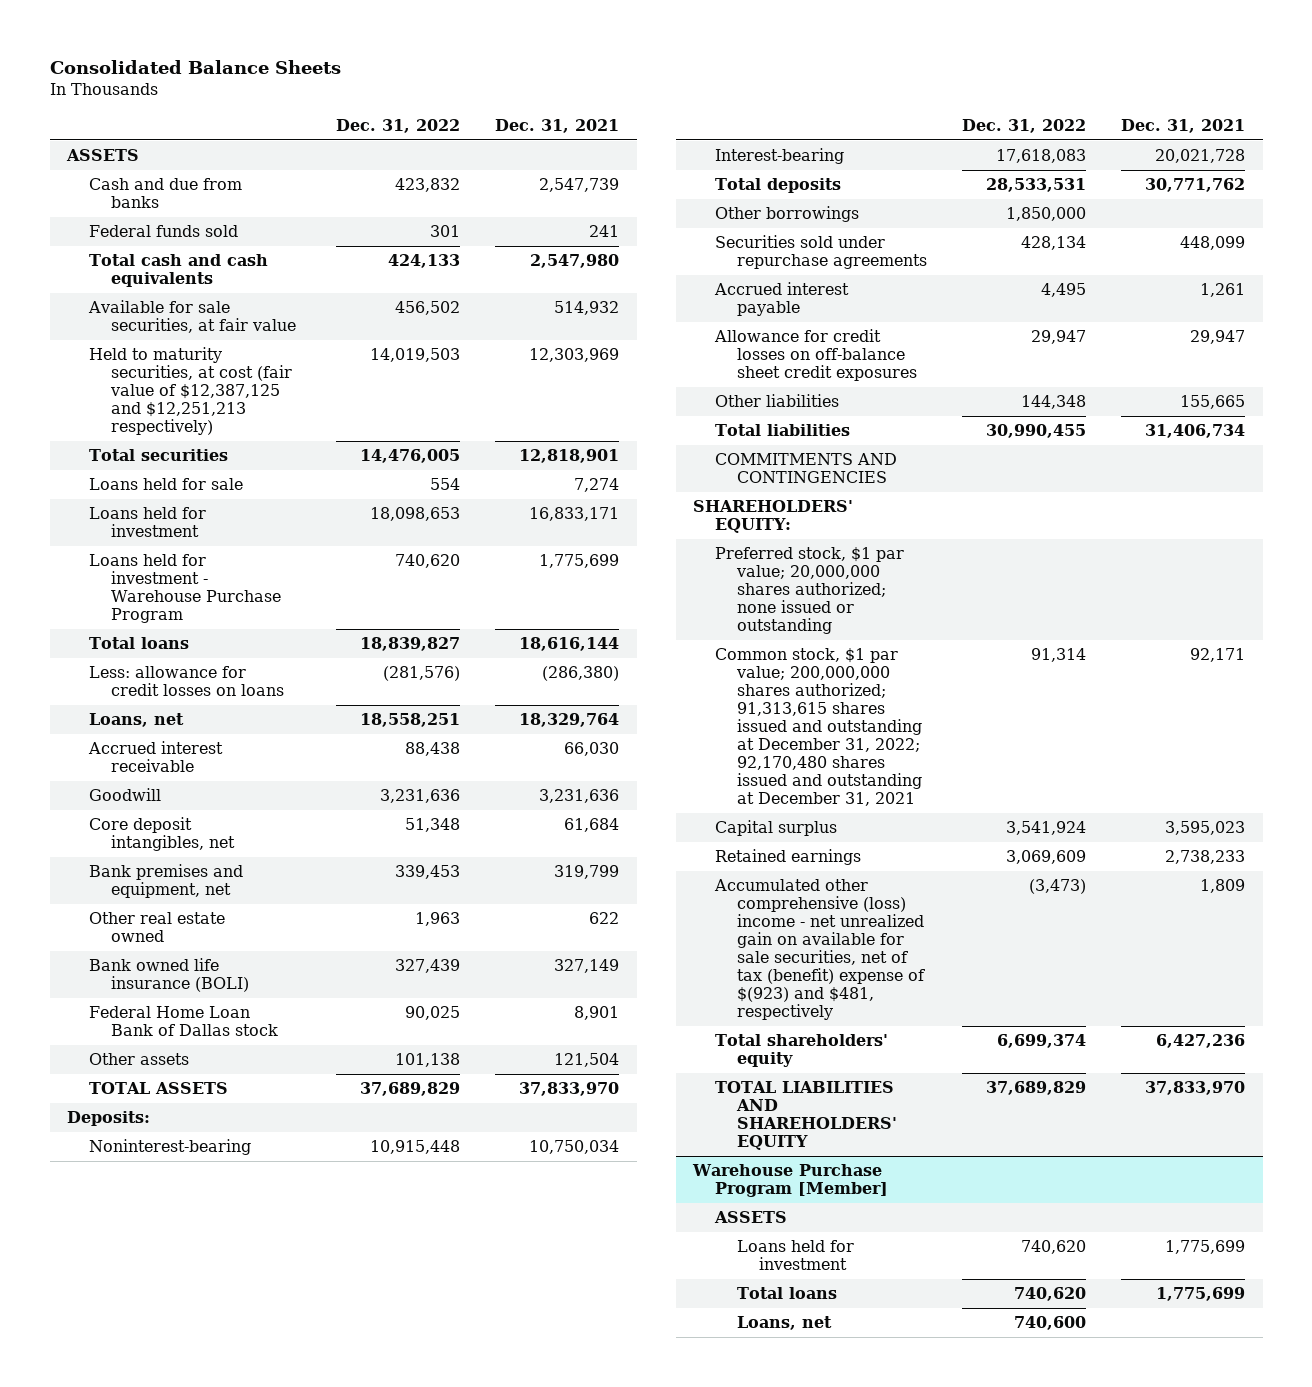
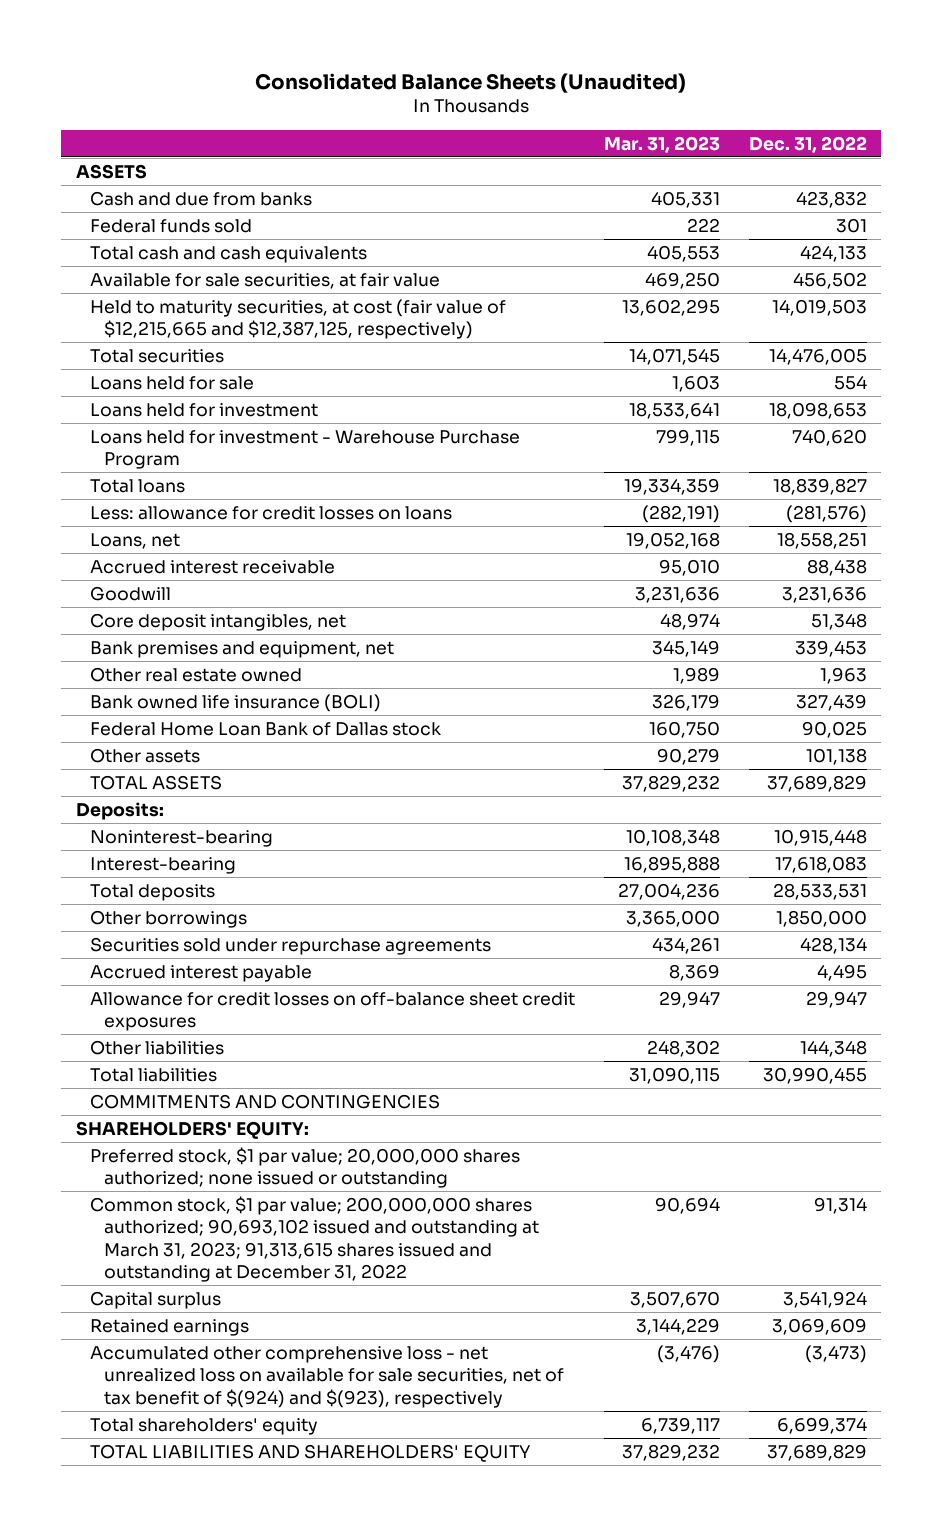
- Consolidated Balance Sheets
+ Consolidated Balance Sheets (Unaudited)
- | Dec. 31, 2022 | Dec. 31, 2021
+ | Mar. 31, 2023 | Dec. 31, 2022
- Held to maturity securities, at cost (fair value of $12,387,125 and $12,251,213 respectively) | 14,019,503 | 12,303,969
+ Held to maturity securities, at cost (fair value of $12,215,665 and $12,387,125, respectively) | 13,602,295 | 14,019,503
- Common stock, $1 par value; 200,000,000 shares authorized; 91,313,615 shares issued and outstanding at December 31, 2022; 92,170,480 shares issued and outstanding at December 31, 2021 | 91,314 | 92,171
+ Common stock, $1 par value; 200,000,000 shares authorized; 90,693,102 issued and outstanding at March 31, 2023; 91,313,615 shares issued and outstanding at December 31, 2022 | 90,694 | 91,314
- Accumulated other comprehensive (loss) income - net unrealized gain on available for sale securities, net of tax (benefit) expense of $(923) and $481, respectively | (3,473) | 1,809
+ Accumulated other comprehensive loss - net unrealized loss on available for sale securities, net of tax benefit of $(924) and $(923), respectively | (3,476) | (3,473)
- Warehouse Purchase Program [Member]
- ASSETS
- Loans held for investment | 740,620 | 1,775,699
- Total loans | 740,620 | 1,775,699
- Loans, net | 740,600 |

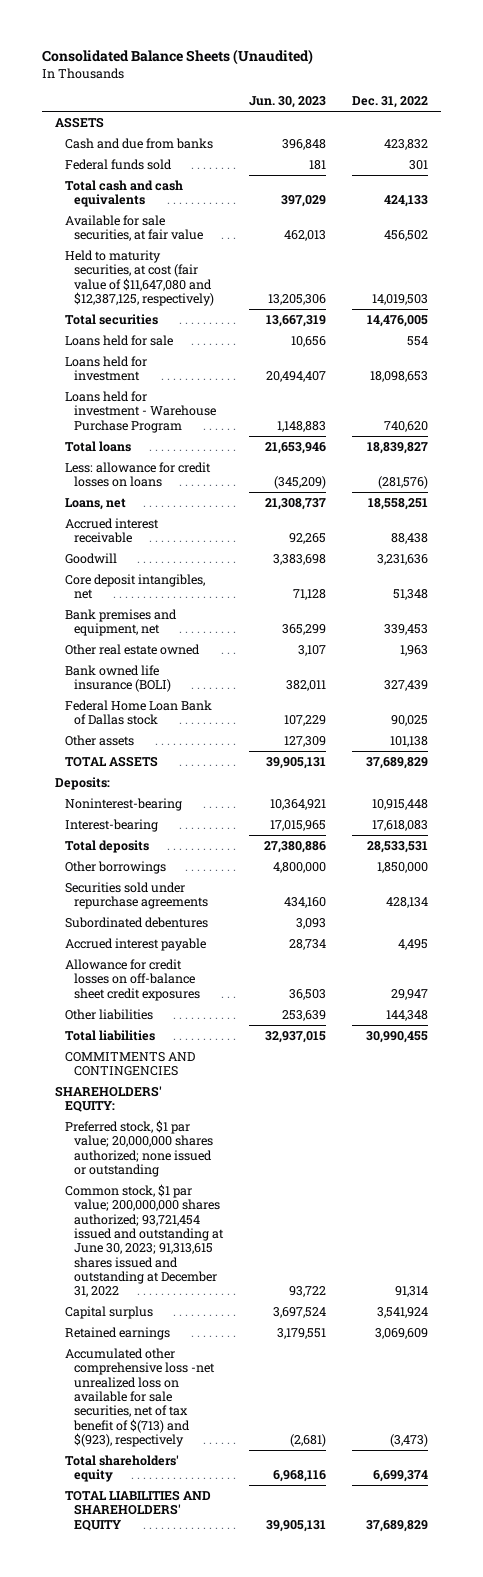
- | Mar. 31, 2023 | Dec. 31, 2022
+ | Jun. 30, 2023 | Dec. 31, 2022
- Held to maturity securities, at cost (fair value of $12,215,665 and $12,387,125, respectively) | 13,602,295 | 14,019,503
+ Held to maturity securities, at cost (fair value of $11,647,080 and $12,387,125, respectively) | 13,205,306 | 14,019,503
+ Subordinated debentures | 3,093 |
- Common stock, $1 par value; 200,000,000 shares authorized; 90,693,102 issued and outstanding at March 31, 2023; 91,313,615 shares issued and outstanding at December 31, 2022 | 90,694 | 91,314
+ Common stock, $1 par value; 200,000,000 shares authorized; 93,721,454 issued and outstanding at June 30, 2023; 91,313,615 shares issued and outstanding at December 31, 2022 | 93,722 | 91,314
- Accumulated other comprehensive loss - net unrealized loss on available for sale securities, net of tax benefit of $(924) and $(923), respectively | (3,476) | (3,473)
+ Accumulated other comprehensive loss -net unrealized loss on available for sale securities, net of tax benefit of $(713) and $(923), respectively | (2,681) | (3,473)

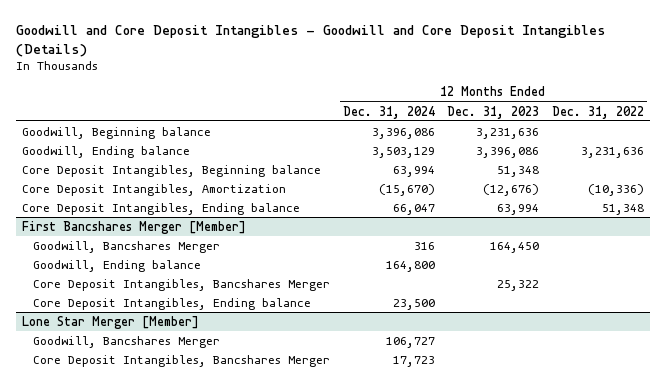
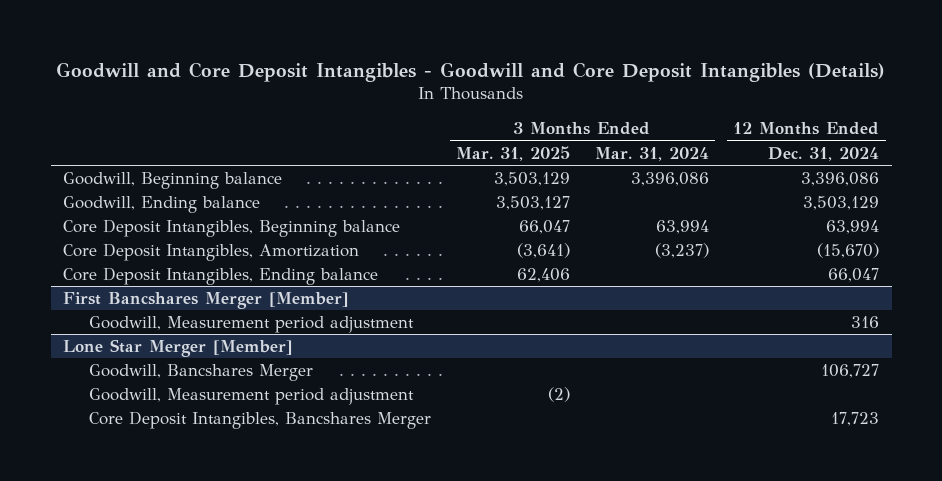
- | 12 Months Ended Dec. 31, 2024 | 12 Months Ended Dec. 31, 2023 | 12 Months Ended Dec. 31, 2022
+ | 3 Months Ended Mar. 31, 2025 | 3 Months Ended Mar. 31, 2024 | 12 Months Ended Dec. 31, 2024
@ First Bancshares Merger [Member]
- Goodwill, Bancshares Merger | 316 | 164,450 |
- Goodwill, Ending balance | 164,800 | |
- Core Deposit Intangibles, Bancshares Merger | | 25,322 |
- Core Deposit Intangibles, Ending balance | 23,500 | |
+ Goodwill, Measurement period adjustment | | | 316
@ Lone Star Merger [Member]
+ Goodwill, Measurement period adjustment | (2) | |

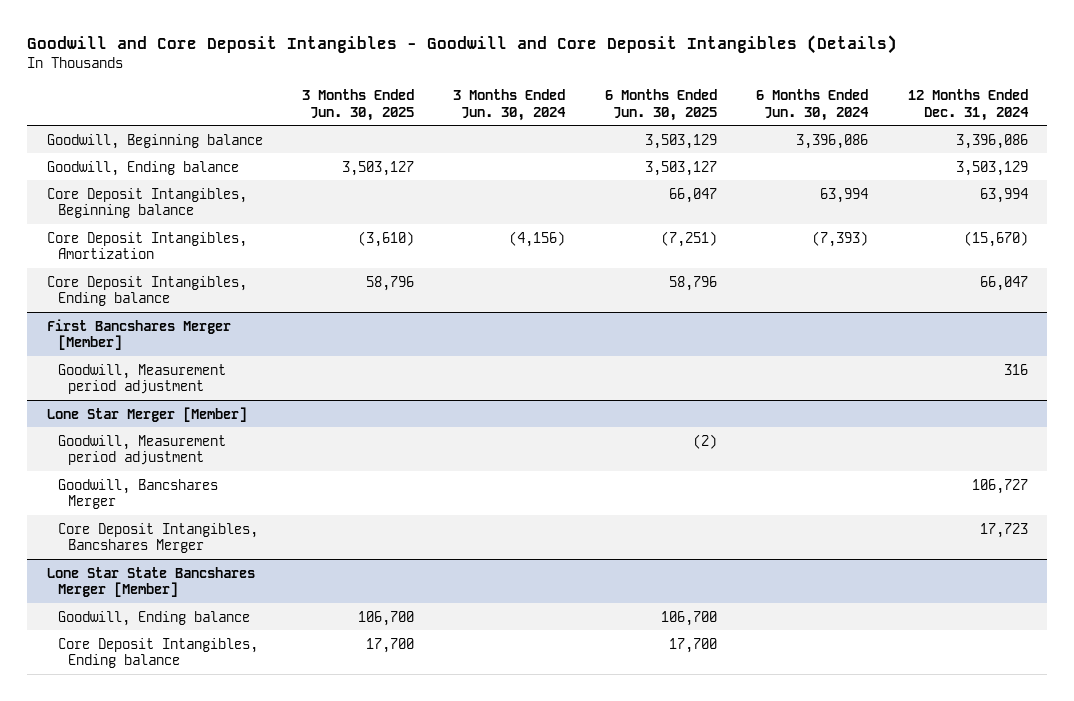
- | 3 Months Ended Mar. 31, 2025 | 3 Months Ended Mar. 31, 2024 | 12 Months Ended Dec. 31, 2024
+ | 3 Months Ended Jun. 30, 2025 | 3 Months Ended Jun. 30, 2024 | 6 Months Ended Jun. 30, 2025 | 6 Months Ended Jun. 30, 2024 | 12 Months Ended Dec. 31, 2024
@ Lone Star Merger [Member]
moved down: Goodwill, Bancshares Merger | | | | | 106,727
+ Lone Star State Bancshares Merger [Member]
+ Goodwill, Ending balance | 106,700 | | 106,700 | |
+ Core Deposit Intangibles, Ending balance | 17,700 | | 17,700 | |

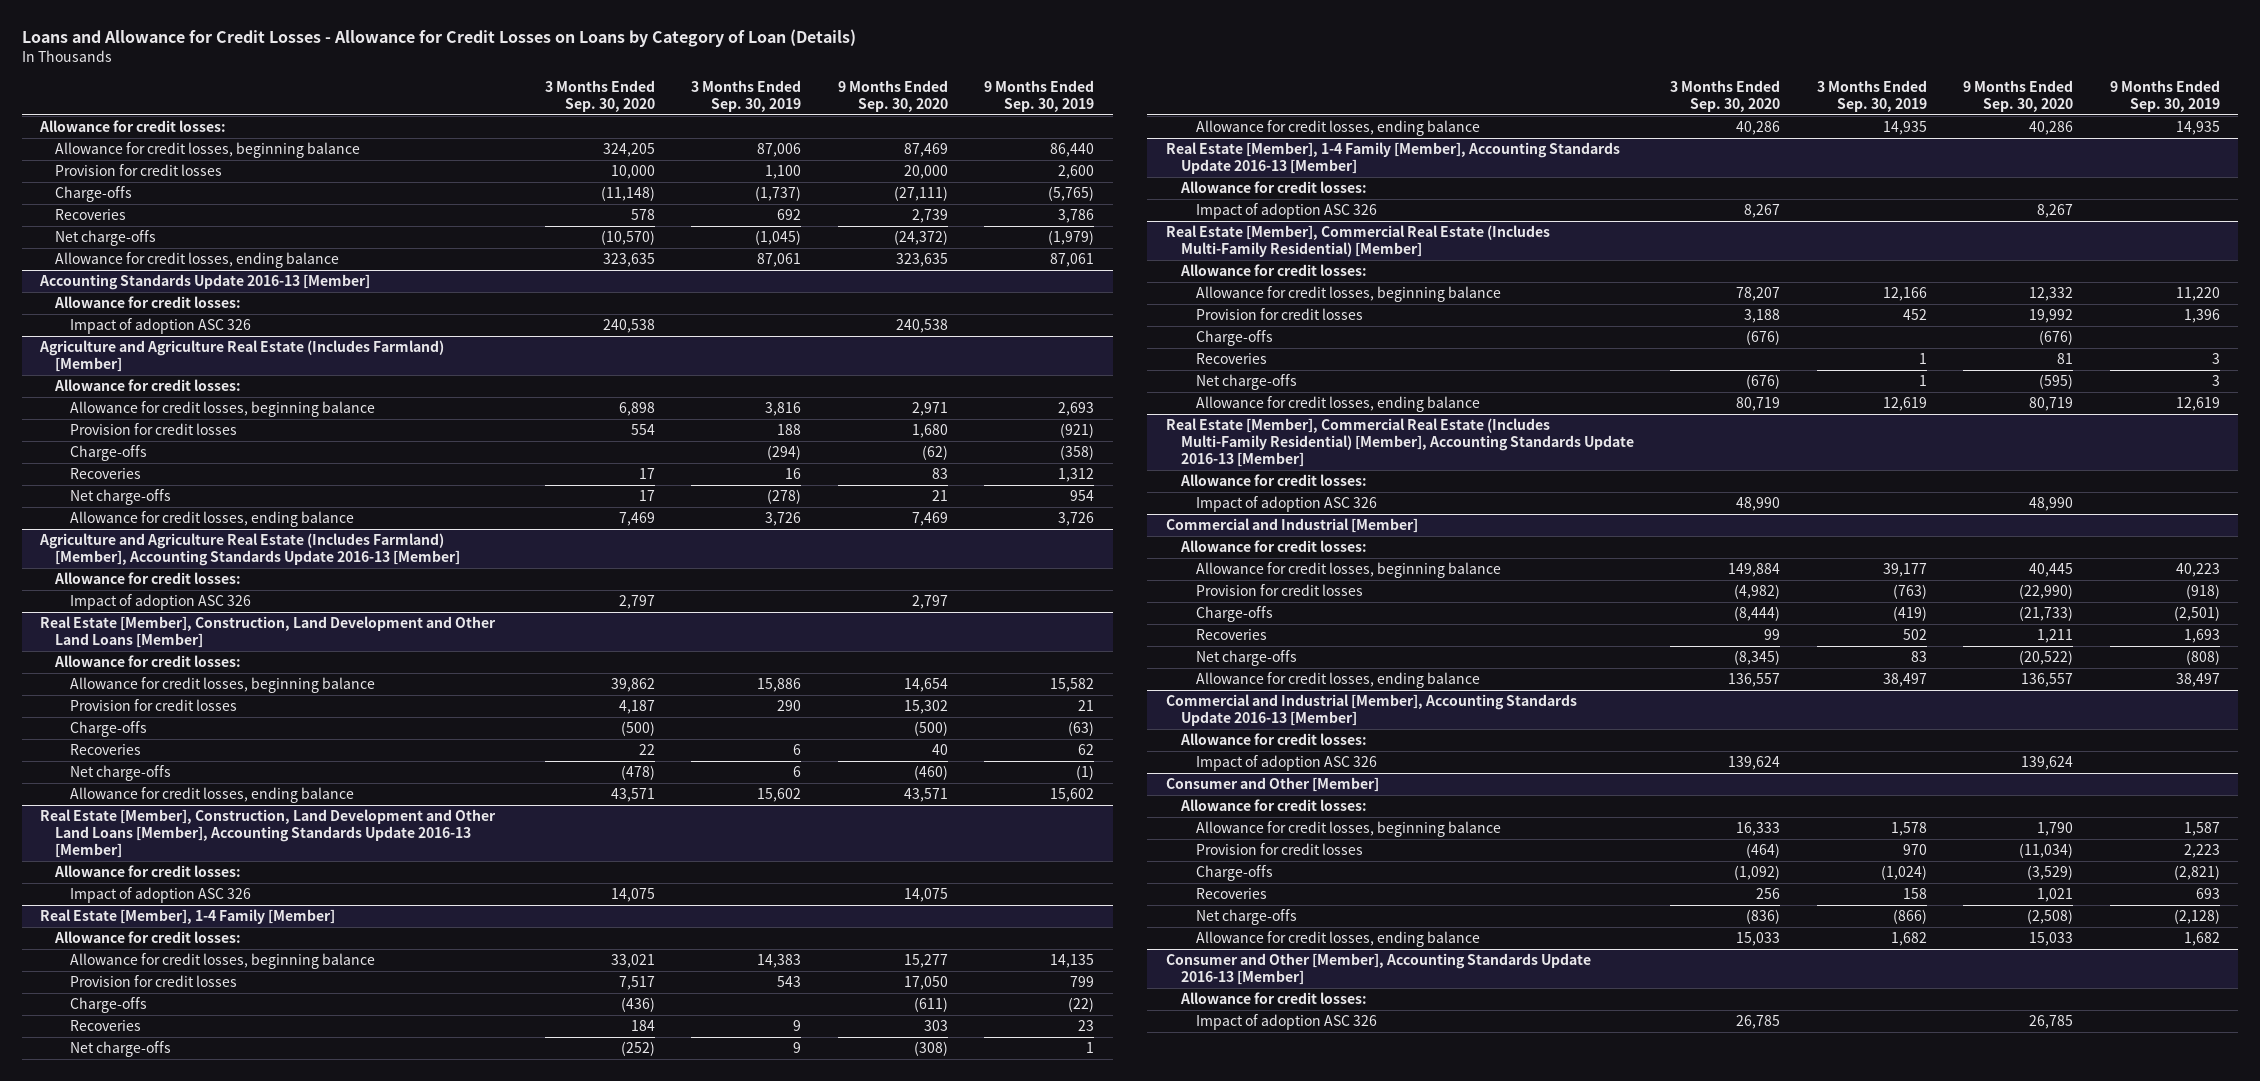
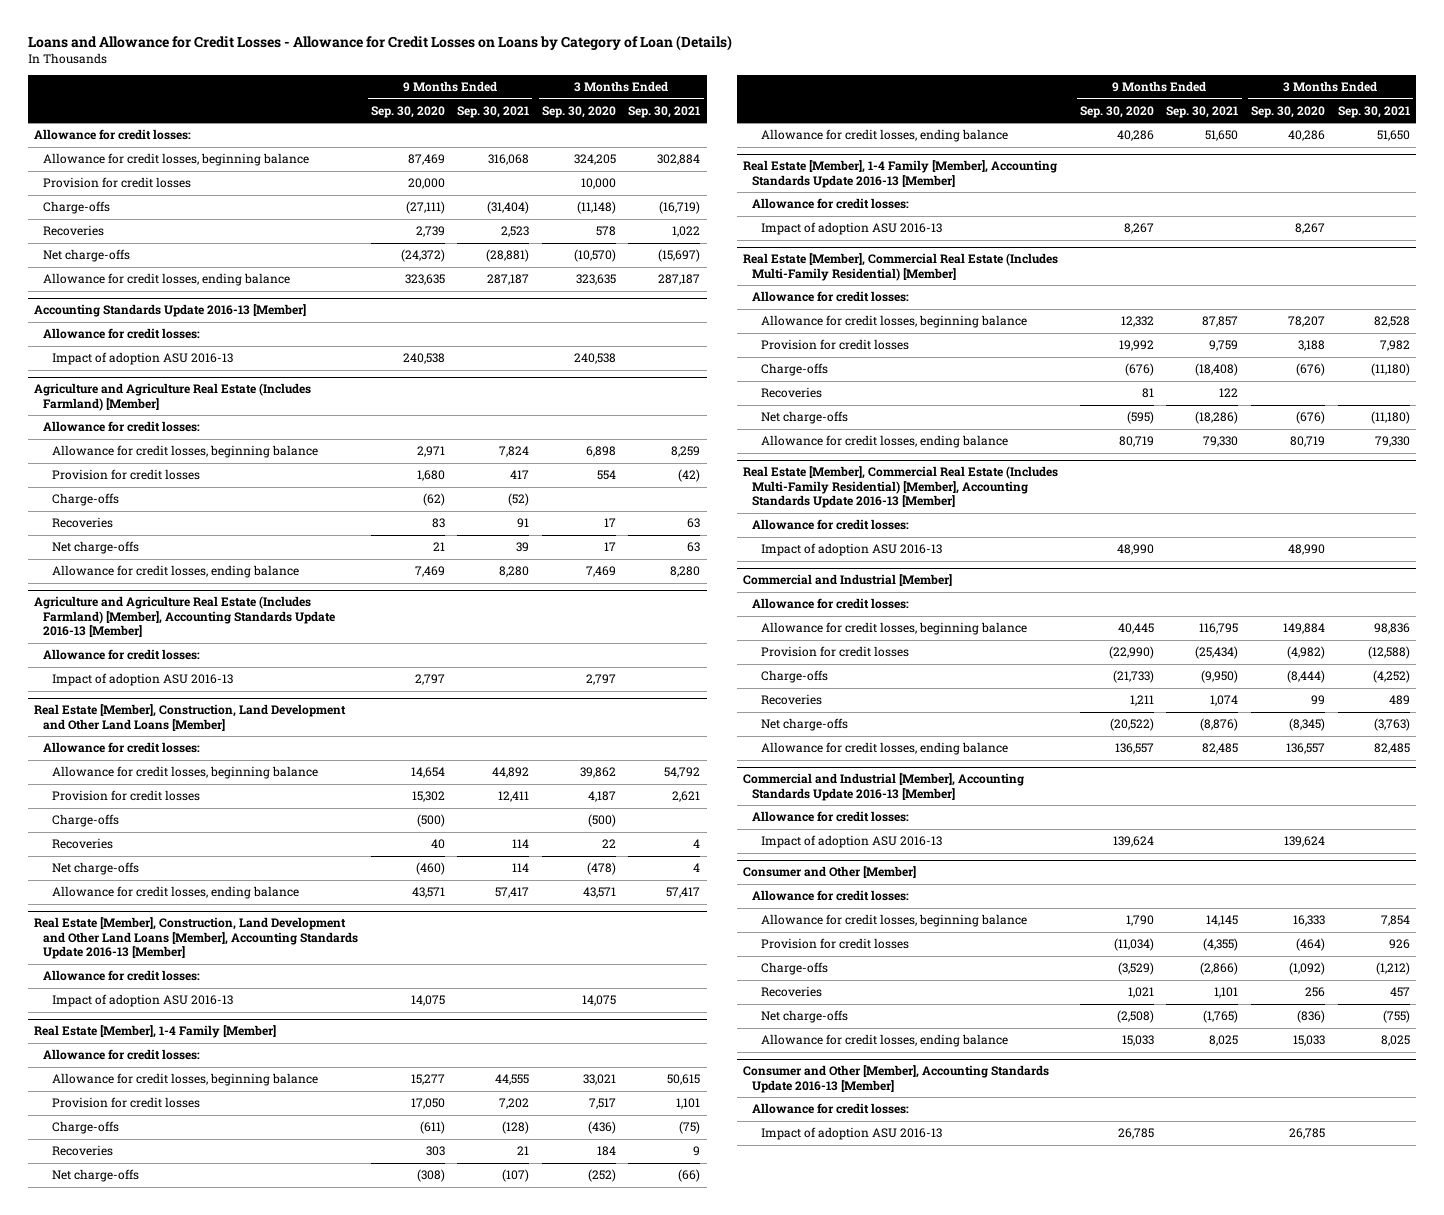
- | 3 Months Ended Sep. 30, 2020 | 3 Months Ended Sep. 30, 2019 | 9 Months Ended Sep. 30, 2020 | 9 Months Ended Sep. 30, 2019
+ | 9 Months Ended Sep. 30, 2020 | 9 Months Ended Sep. 30, 2021 | 3 Months Ended Sep. 30, 2020 | 3 Months Ended Sep. 30, 2021
@ Accounting Standards Update 2016-13 [Member]
- Impact of adoption ASC 326 | 240,538 | | 240,538 |
+ Impact of adoption ASU 2016-13 | 240,538 | | 240,538 |
@ Agriculture and Agriculture Real Estate (Includes Farmland) [Member], Accounting Standards Update 2016-13 [Member]
- Impact of adoption ASC 326 | 2,797 | | 2,797 |
+ Impact of adoption ASU 2016-13 | 2,797 | | 2,797 |
@ Real Estate [Member], Construction, Land Development and Other Land Loans [Member], Accounting Standards Update 2016-13 [Member]
- Impact of adoption ASC 326 | 14,075 | | 14,075 |
+ Impact of adoption ASU 2016-13 | 14,075 | | 14,075 |
@ Real Estate [Member], 1-4 Family [Member], Accounting Standards Update 2016-13 [Member]
- Impact of adoption ASC 326 | 8,267 | | 8,267 |
+ Impact of adoption ASU 2016-13 | 8,267 | | 8,267 |
@ Real Estate [Member], Commercial Real Estate (Includes Multi-Family Residential) [Member], Accounting Standards Update 2016-13 [Member]
- Impact of adoption ASC 326 | 48,990 | | 48,990 |
+ Impact of adoption ASU 2016-13 | 48,990 | | 48,990 |
@ Commercial and Industrial [Member], Accounting Standards Update 2016-13 [Member]
- Impact of adoption ASC 326 | 139,624 | | 139,624 |
+ Impact of adoption ASU 2016-13 | 139,624 | | 139,624 |
@ Consumer and Other [Member], Accounting Standards Update 2016-13 [Member]
- Impact of adoption ASC 326 | 26,785 | | 26,785 |
+ Impact of adoption ASU 2016-13 | 26,785 | | 26,785 |

